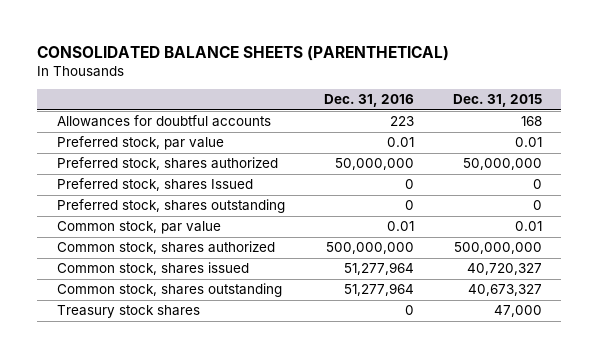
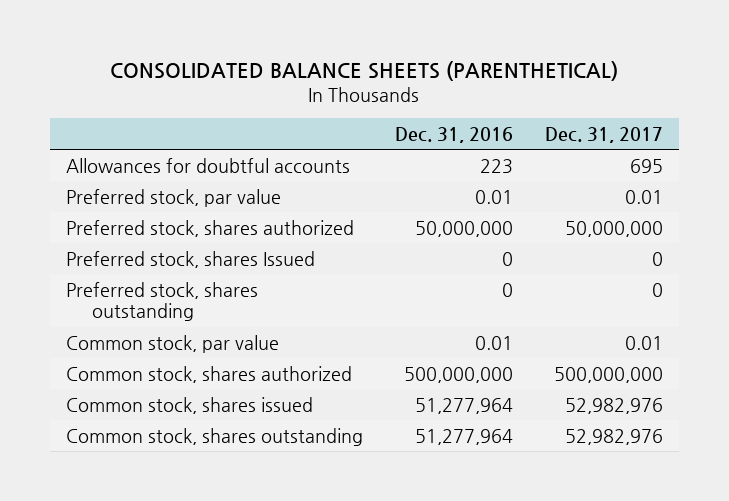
- | Dec. 31, 2016 | Dec. 31, 2015
+ | Dec. 31, 2016 | Dec. 31, 2017
- Treasury stock shares | 0 | 47,000

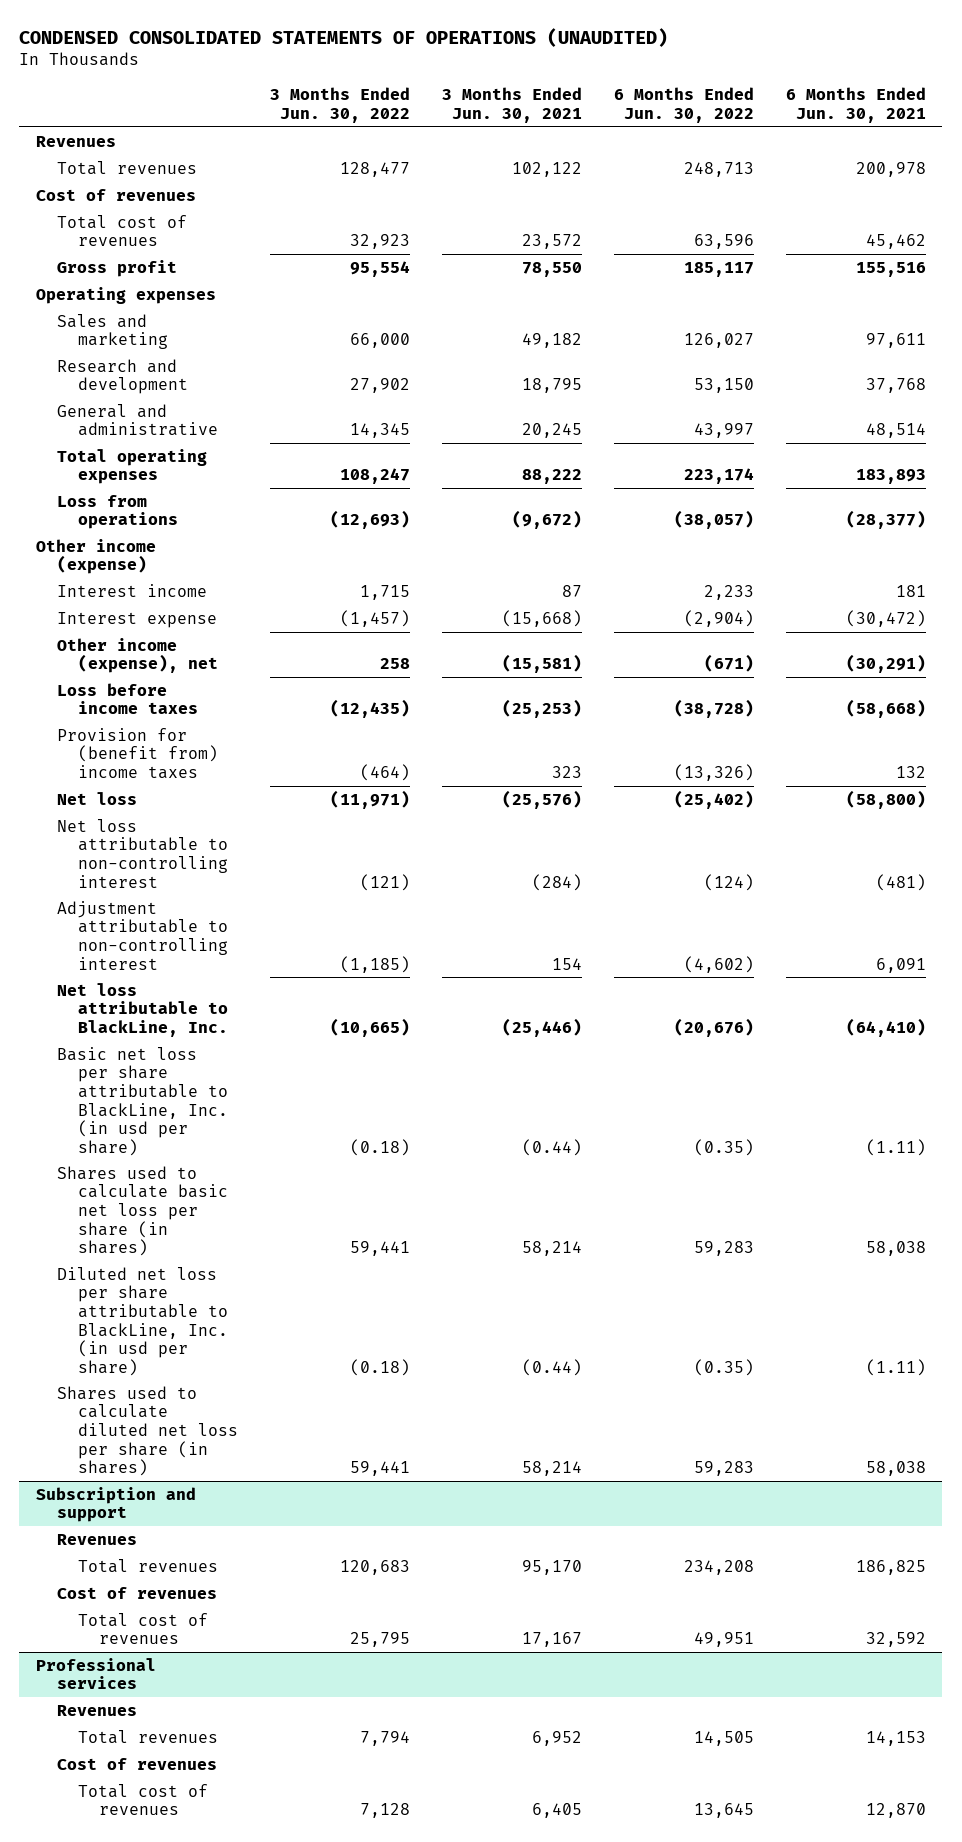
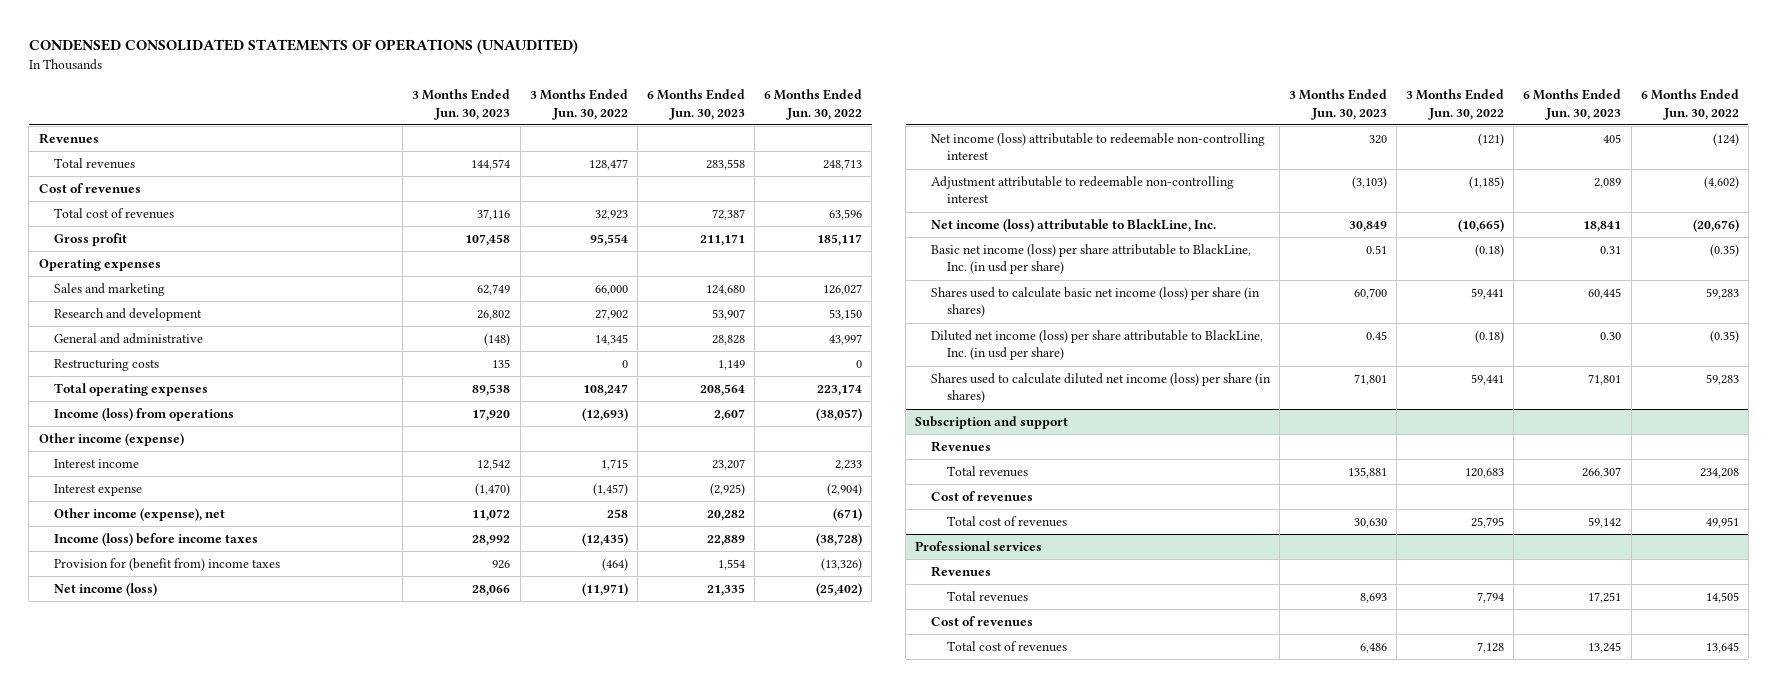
- | 3 Months Ended Jun. 30, 2022 | 3 Months Ended Jun. 30, 2021 | 6 Months Ended Jun. 30, 2022 | 6 Months Ended Jun. 30, 2021
+ | 3 Months Ended Jun. 30, 2023 | 3 Months Ended Jun. 30, 2022 | 6 Months Ended Jun. 30, 2023 | 6 Months Ended Jun. 30, 2022
+ Restructuring costs | 135 | 0 | 1,149 | 0
- Loss from operations | (12,693) | (9,672) | (38,057) | (28,377)
+ Income (loss) from operations | 17,920 | (12,693) | 2,607 | (38,057)
- Loss before income taxes | (12,435) | (25,253) | (38,728) | (58,668)
+ Income (loss) before income taxes | 28,992 | (12,435) | 22,889 | (38,728)
- Net loss | (11,971) | (25,576) | (25,402) | (58,800)
- Net loss attributable to non-controlling interest | (121) | (284) | (124) | (481)
- Adjustment attributable to non-controlling interest | (1,185) | 154 | (4,602) | 6,091
- Net loss attributable to BlackLine, Inc. | (10,665) | (25,446) | (20,676) | (64,410)
- Basic net loss per share attributable to BlackLine, Inc. (in usd per share) | (0.18) | (0.44) | (0.35) | (1.11)
- Shares used to calculate basic net loss per share (in shares) | 59,441 | 58,214 | 59,283 | 58,038
- Diluted net loss per share attributable to BlackLine, Inc. (in usd per share) | (0.18) | (0.44) | (0.35) | (1.11)
- Shares used to calculate diluted net loss per share (in shares) | 59,441 | 58,214 | 59,283 | 58,038
+ Net income (loss) | 28,066 | (11,971) | 21,335 | (25,402)
+ Net income (loss) attributable to redeemable non-controlling interest | 320 | (121) | 405 | (124)
+ Adjustment attributable to redeemable non-controlling interest | (3,103) | (1,185) | 2,089 | (4,602)
+ Net income (loss) attributable to BlackLine, Inc. | 30,849 | (10,665) | 18,841 | (20,676)
+ Basic net income (loss) per share attributable to BlackLine, Inc. (in usd per share) | 0.51 | (0.18) | 0.31 | (0.35)
+ Shares used to calculate basic net income (loss) per share (in shares) | 60,700 | 59,441 | 60,445 | 59,283
+ Diluted net income (loss) per share attributable to BlackLine, Inc. (in usd per share) | 0.45 | (0.18) | 0.30 | (0.35)
+ Shares used to calculate diluted net income (loss) per share (in shares) | 71,801 | 59,441 | 71,801 | 59,283

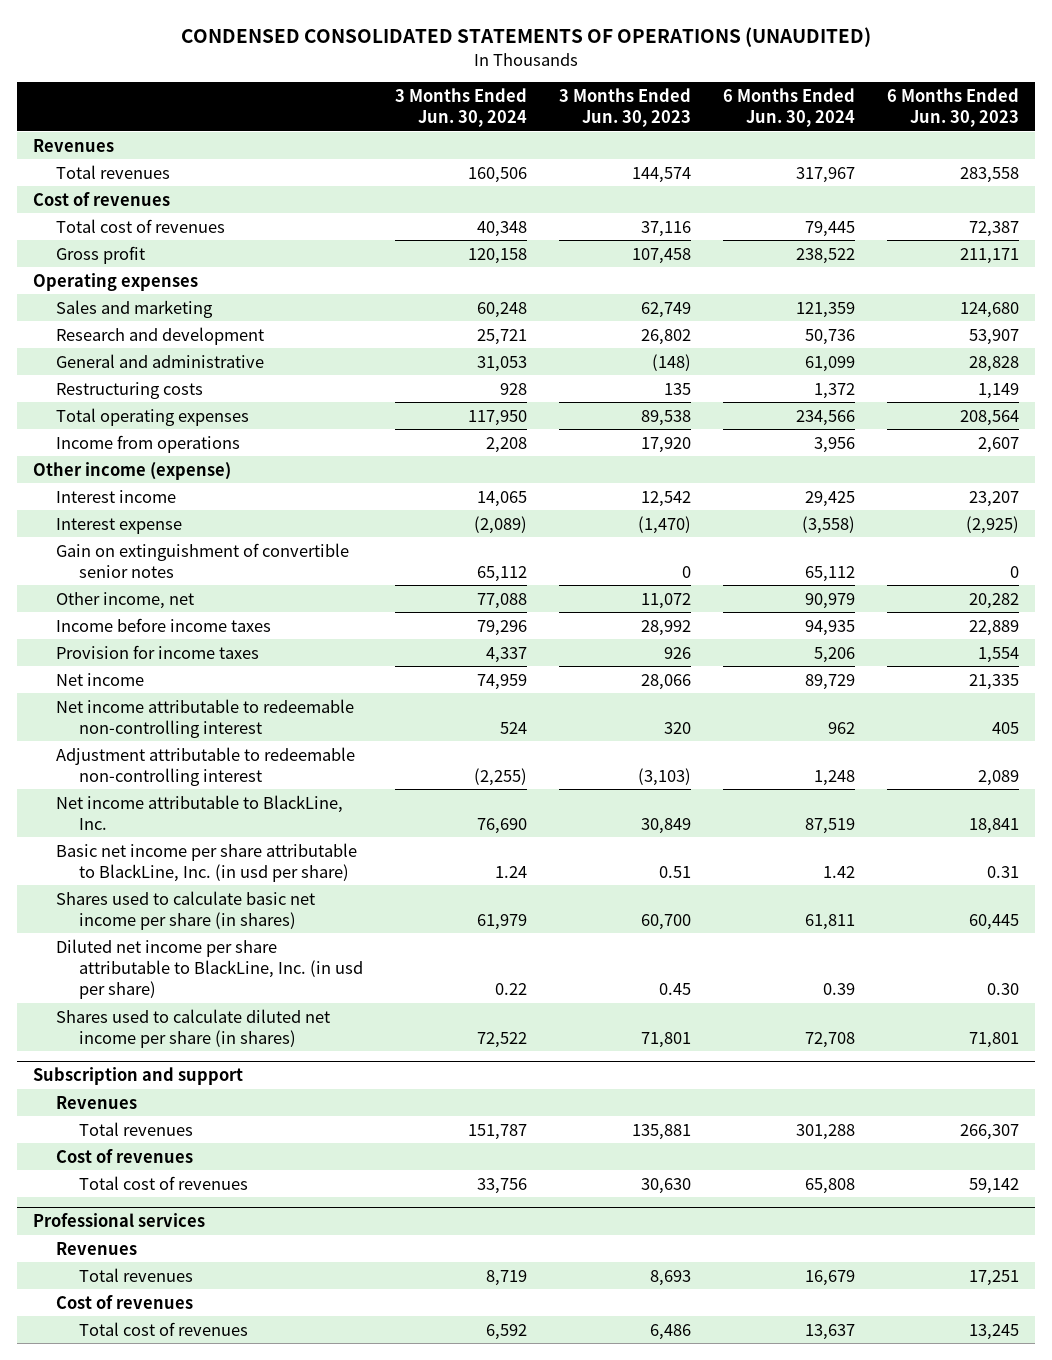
- | 3 Months Ended Jun. 30, 2023 | 3 Months Ended Jun. 30, 2022 | 6 Months Ended Jun. 30, 2023 | 6 Months Ended Jun. 30, 2022
+ | 3 Months Ended Jun. 30, 2024 | 3 Months Ended Jun. 30, 2023 | 6 Months Ended Jun. 30, 2024 | 6 Months Ended Jun. 30, 2023
- Income (loss) from operations | 17,920 | (12,693) | 2,607 | (38,057)
+ Income from operations | 2,208 | 17,920 | 3,956 | 2,607
- Other income (expense), net | 11,072 | 258 | 20,282 | (671)
- Income (loss) before income taxes | 28,992 | (12,435) | 22,889 | (38,728)
- Provision for (benefit from) income taxes | 926 | (464) | 1,554 | (13,326)
- Net income (loss) | 28,066 | (11,971) | 21,335 | (25,402)
- Net income (loss) attributable to redeemable non-controlling interest | 320 | (121) | 405 | (124)
+ Gain on extinguishment of convertible senior notes | 65,112 | 0 | 65,112 | 0
+ Other income, net | 77,088 | 11,072 | 90,979 | 20,282
+ Income before income taxes | 79,296 | 28,992 | 94,935 | 22,889
+ Provision for income taxes | 4,337 | 926 | 5,206 | 1,554
+ Net income | 74,959 | 28,066 | 89,729 | 21,335
+ Net income attributable to redeemable non-controlling interest | 524 | 320 | 962 | 405
- Net income (loss) attributable to BlackLine, Inc. | 30,849 | (10,665) | 18,841 | (20,676)
- Basic net income (loss) per share attributable to BlackLine, Inc. (in usd per share) | 0.51 | (0.18) | 0.31 | (0.35)
- Shares used to calculate basic net income (loss) per share (in shares) | 60,700 | 59,441 | 60,445 | 59,283
- Diluted net income (loss) per share attributable to BlackLine, Inc. (in usd per share) | 0.45 | (0.18) | 0.30 | (0.35)
- Shares used to calculate diluted net income (loss) per share (in shares) | 71,801 | 59,441 | 71,801 | 59,283
+ Net income attributable to BlackLine, Inc. | 76,690 | 30,849 | 87,519 | 18,841
+ Basic net income per share attributable to BlackLine, Inc. (in usd per share) | 1.24 | 0.51 | 1.42 | 0.31
+ Shares used to calculate basic net income per share (in shares) | 61,979 | 60,700 | 61,811 | 60,445
+ Diluted net income per share attributable to BlackLine, Inc. (in usd per share) | 0.22 | 0.45 | 0.39 | 0.30
+ Shares used to calculate diluted net income per share (in shares) | 72,522 | 71,801 | 72,708 | 71,801

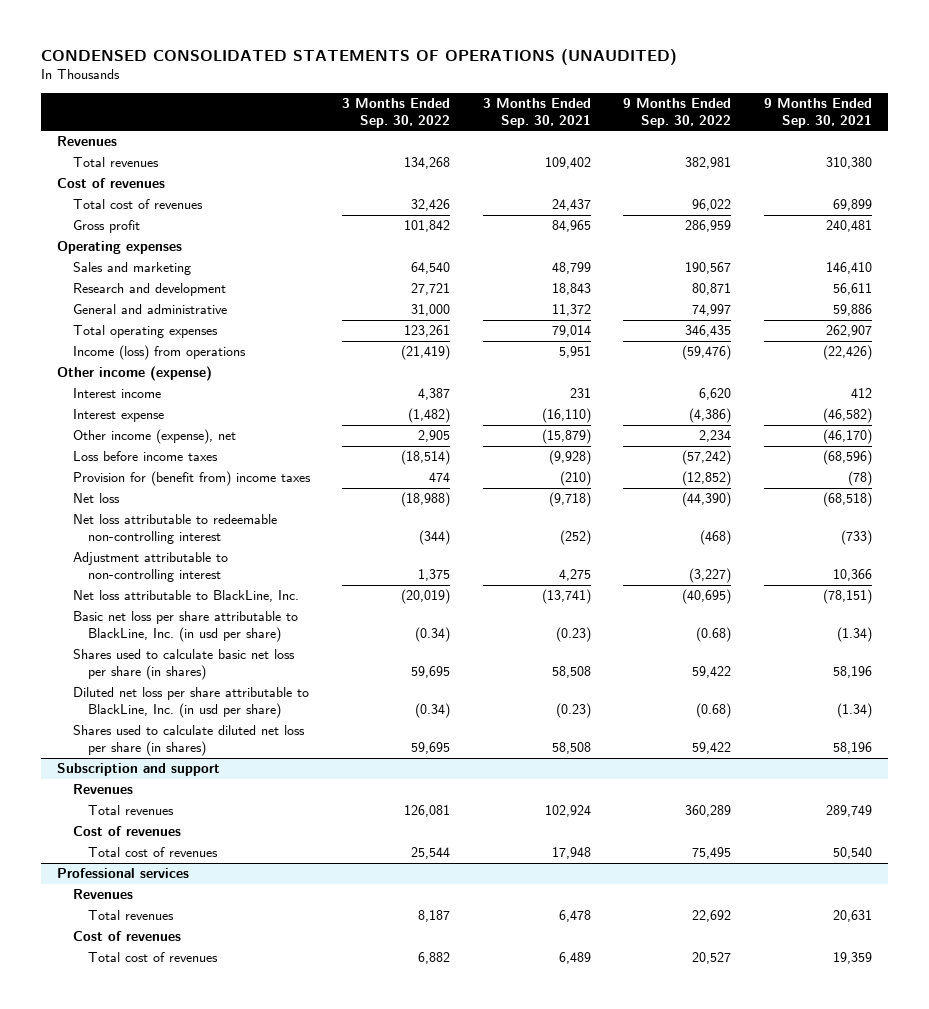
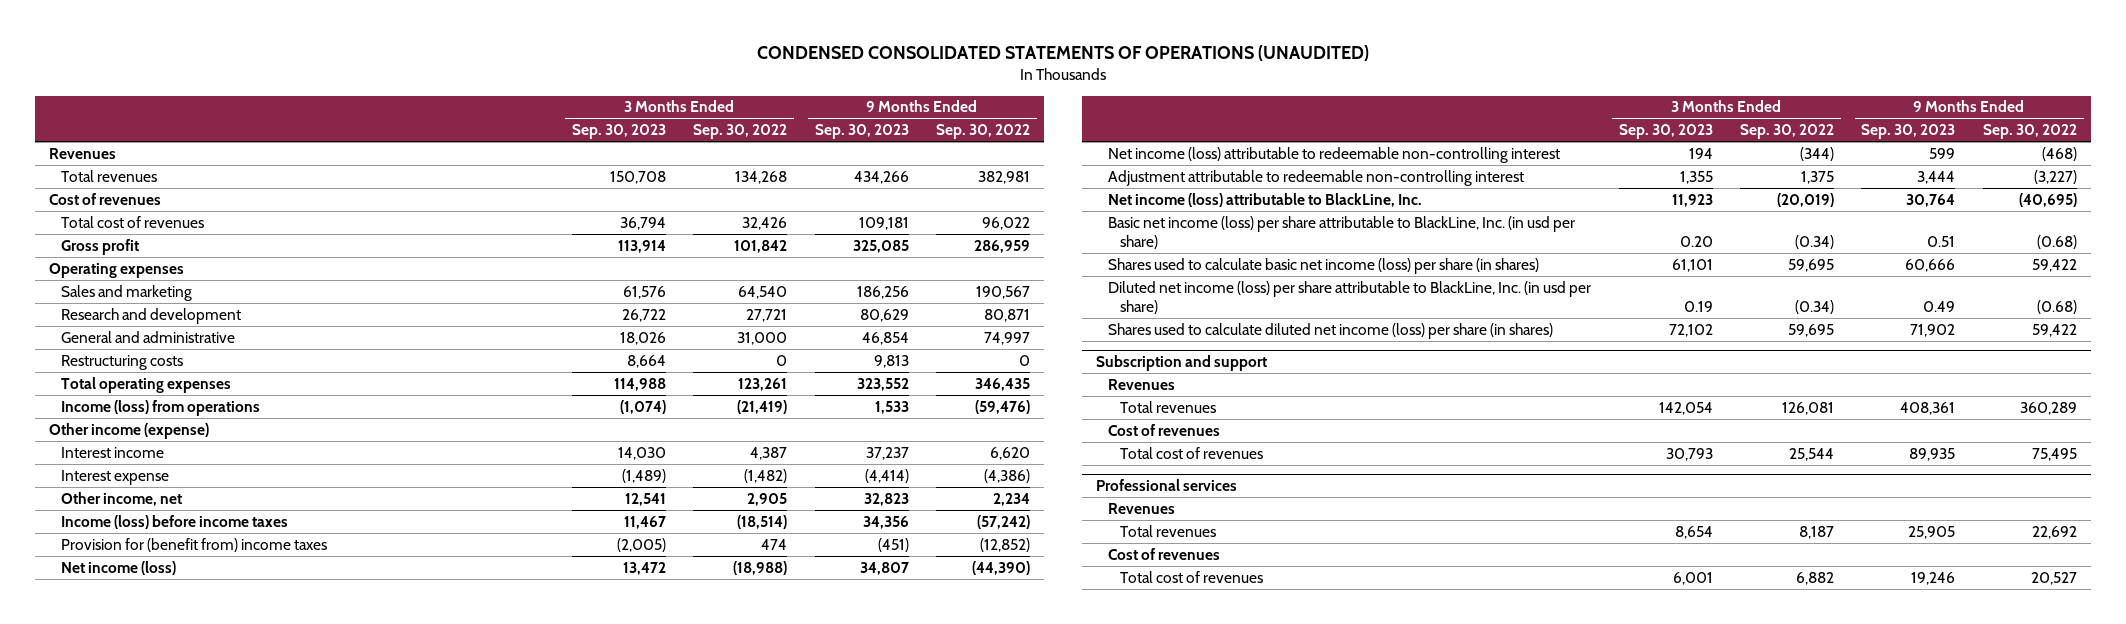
- | 3 Months Ended Sep. 30, 2022 | 3 Months Ended Sep. 30, 2021 | 9 Months Ended Sep. 30, 2022 | 9 Months Ended Sep. 30, 2021
+ | 3 Months Ended Sep. 30, 2023 | 3 Months Ended Sep. 30, 2022 | 9 Months Ended Sep. 30, 2023 | 9 Months Ended Sep. 30, 2022
+ Restructuring costs | 8,664 | 0 | 9,813 | 0
- Other income (expense), net | 2,905 | (15,879) | 2,234 | (46,170)
- Loss before income taxes | (18,514) | (9,928) | (57,242) | (68,596)
+ Other income, net | 12,541 | 2,905 | 32,823 | 2,234
+ Income (loss) before income taxes | 11,467 | (18,514) | 34,356 | (57,242)
- Net loss | (18,988) | (9,718) | (44,390) | (68,518)
- Net loss attributable to redeemable non-controlling interest | (344) | (252) | (468) | (733)
- Adjustment attributable to non-controlling interest | 1,375 | 4,275 | (3,227) | 10,366
- Net loss attributable to BlackLine, Inc. | (20,019) | (13,741) | (40,695) | (78,151)
- Basic net loss per share attributable to BlackLine, Inc. (in usd per share) | (0.34) | (0.23) | (0.68) | (1.34)
- Shares used to calculate basic net loss per share (in shares) | 59,695 | 58,508 | 59,422 | 58,196
- Diluted net loss per share attributable to BlackLine, Inc. (in usd per share) | (0.34) | (0.23) | (0.68) | (1.34)
- Shares used to calculate diluted net loss per share (in shares) | 59,695 | 58,508 | 59,422 | 58,196
+ Net income (loss) | 13,472 | (18,988) | 34,807 | (44,390)
+ Net income (loss) attributable to redeemable non-controlling interest | 194 | (344) | 599 | (468)
+ Adjustment attributable to redeemable non-controlling interest | 1,355 | 1,375 | 3,444 | (3,227)
+ Net income (loss) attributable to BlackLine, Inc. | 11,923 | (20,019) | 30,764 | (40,695)
+ Basic net income (loss) per share attributable to BlackLine, Inc. (in usd per share) | 0.20 | (0.34) | 0.51 | (0.68)
+ Shares used to calculate basic net income (loss) per share (in shares) | 61,101 | 59,695 | 60,666 | 59,422
+ Diluted net income (loss) per share attributable to BlackLine, Inc. (in usd per share) | 0.19 | (0.34) | 0.49 | (0.68)
+ Shares used to calculate diluted net income (loss) per share (in shares) | 72,102 | 59,695 | 71,902 | 59,422

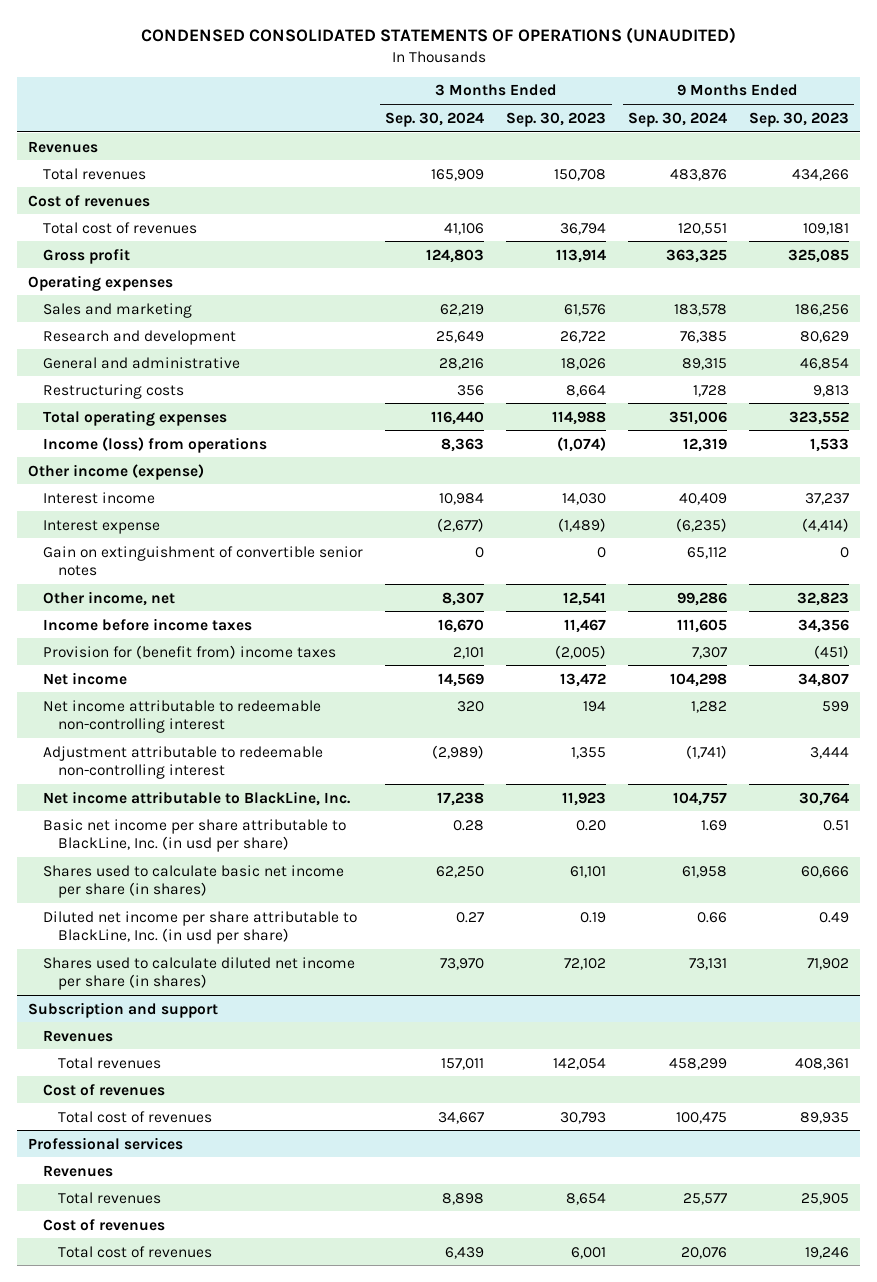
- | 3 Months Ended Sep. 30, 2023 | 3 Months Ended Sep. 30, 2022 | 9 Months Ended Sep. 30, 2023 | 9 Months Ended Sep. 30, 2022
+ | 3 Months Ended Sep. 30, 2024 | 3 Months Ended Sep. 30, 2023 | 9 Months Ended Sep. 30, 2024 | 9 Months Ended Sep. 30, 2023
+ Gain on extinguishment of convertible senior notes | 0 | 0 | 65,112 | 0
- Income (loss) before income taxes | 11,467 | (18,514) | 34,356 | (57,242)
+ Income before income taxes | 16,670 | 11,467 | 111,605 | 34,356
- Net income (loss) | 13,472 | (18,988) | 34,807 | (44,390)
- Net income (loss) attributable to redeemable non-controlling interest | 194 | (344) | 599 | (468)
+ Net income | 14,569 | 13,472 | 104,298 | 34,807
+ Net income attributable to redeemable non-controlling interest | 320 | 194 | 1,282 | 599
- Net income (loss) attributable to BlackLine, Inc. | 11,923 | (20,019) | 30,764 | (40,695)
- Basic net income (loss) per share attributable to BlackLine, Inc. (in usd per share) | 0.20 | (0.34) | 0.51 | (0.68)
- Shares used to calculate basic net income (loss) per share (in shares) | 61,101 | 59,695 | 60,666 | 59,422
- Diluted net income (loss) per share attributable to BlackLine, Inc. (in usd per share) | 0.19 | (0.34) | 0.49 | (0.68)
- Shares used to calculate diluted net income (loss) per share (in shares) | 72,102 | 59,695 | 71,902 | 59,422
+ Net income attributable to BlackLine, Inc. | 17,238 | 11,923 | 104,757 | 30,764
+ Basic net income per share attributable to BlackLine, Inc. (in usd per share) | 0.28 | 0.20 | 1.69 | 0.51
+ Shares used to calculate basic net income per share (in shares) | 62,250 | 61,101 | 61,958 | 60,666
+ Diluted net income per share attributable to BlackLine, Inc. (in usd per share) | 0.27 | 0.19 | 0.66 | 0.49
+ Shares used to calculate diluted net income per share (in shares) | 73,970 | 72,102 | 73,131 | 71,902

